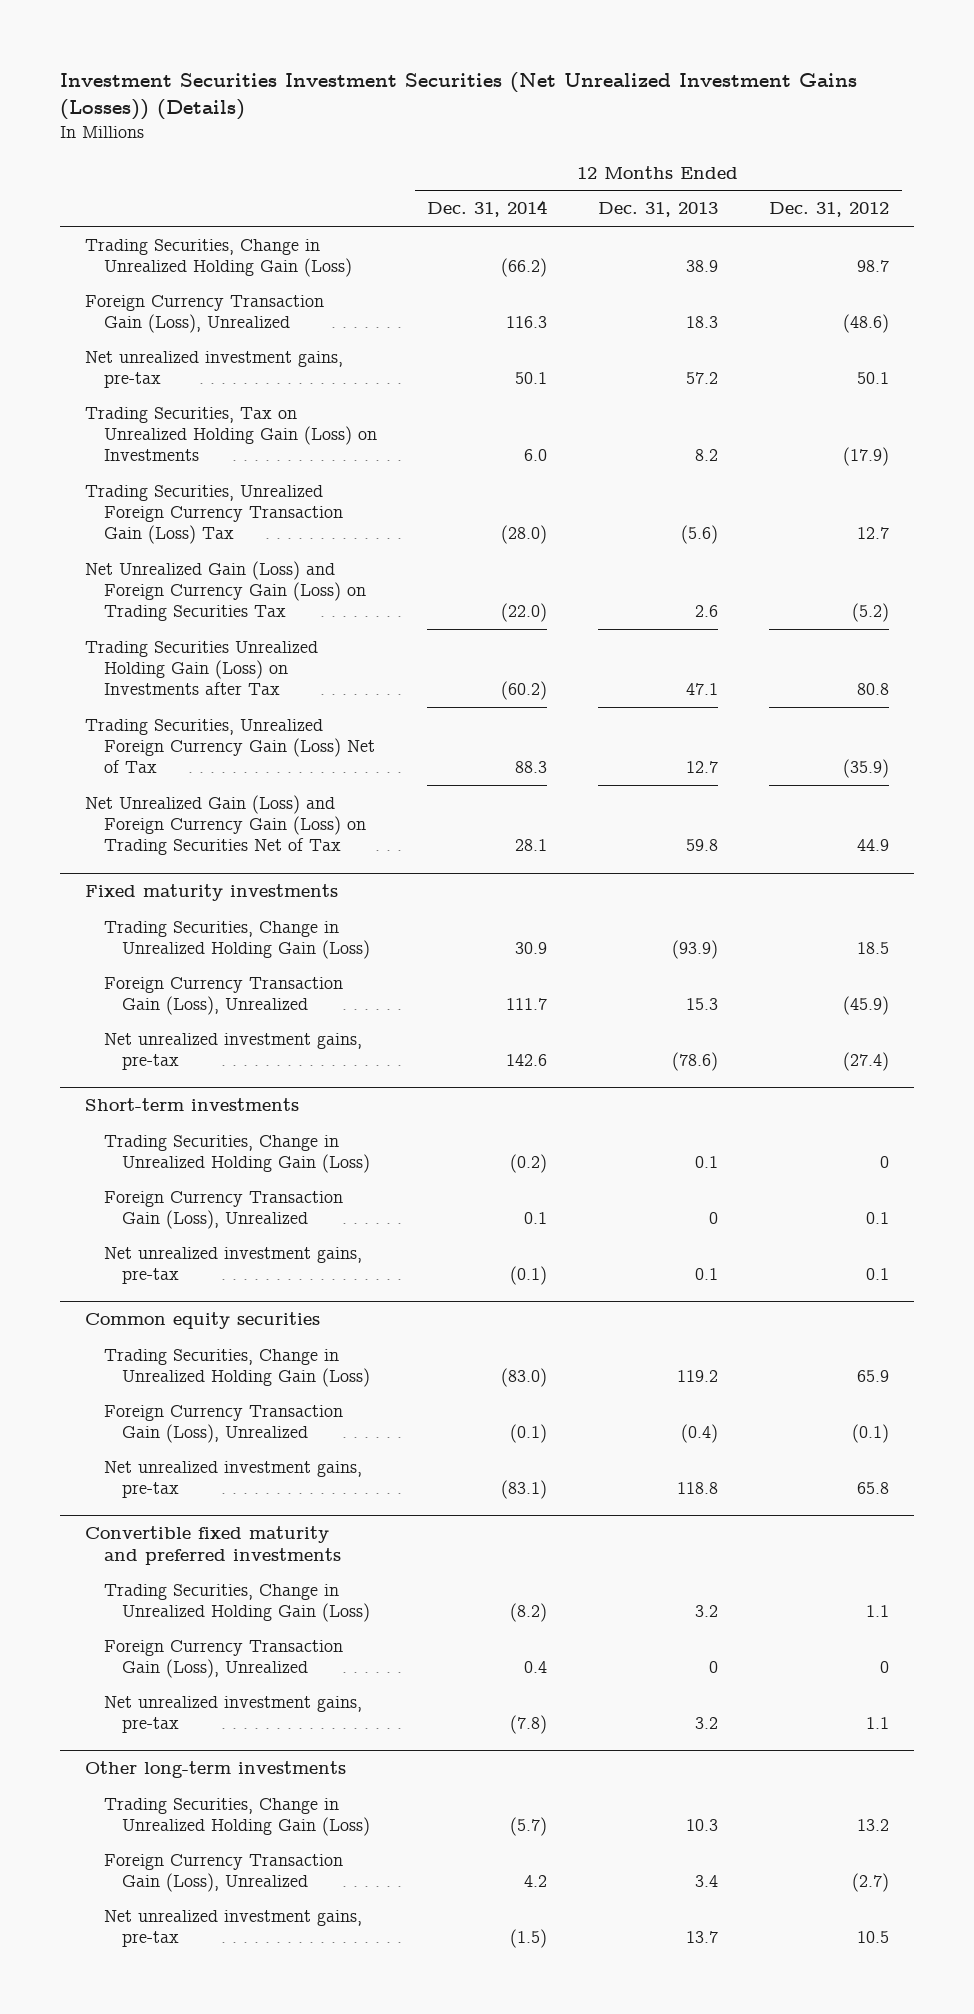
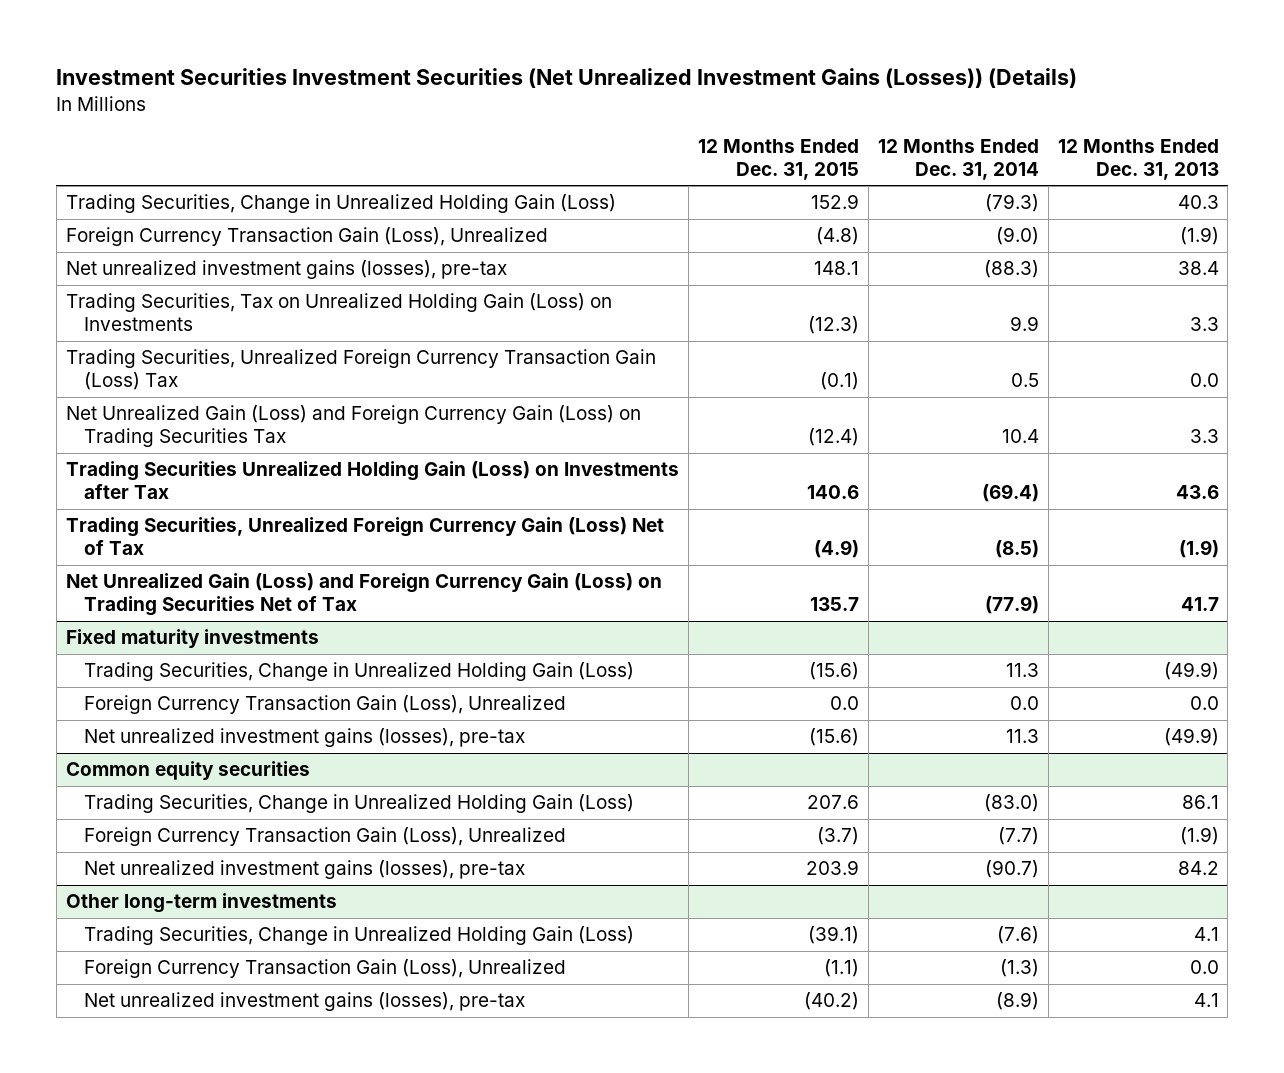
- | 12 Months Ended Dec. 31, 2014 | 12 Months Ended Dec. 31, 2013 | 12 Months Ended Dec. 31, 2012
+ | 12 Months Ended Dec. 31, 2015 | 12 Months Ended Dec. 31, 2014 | 12 Months Ended Dec. 31, 2013
- Trading Securities, Change in Unrealized Holding Gain (Loss) | (66.2) | 38.9 | 98.7
- Foreign Currency Transaction Gain (Loss), Unrealized | 116.3 | 18.3 | (48.6)
- Net unrealized investment gains, pre-tax | 50.1 | 57.2 | 50.1
- Trading Securities, Tax on Unrealized Holding Gain (Loss) on Investments | 6.0 | 8.2 | (17.9)
- Trading Securities, Unrealized Foreign Currency Transaction Gain (Loss) Tax | (28.0) | (5.6) | 12.7
- Net Unrealized Gain (Loss) and Foreign Currency Gain (Loss) on Trading Securities Tax | (22.0) | 2.6 | (5.2)
- Trading Securities Unrealized Holding Gain (Loss) on Investments after Tax | (60.2) | 47.1 | 80.8
- Trading Securities, Unrealized Foreign Currency Gain (Loss) Net of Tax | 88.3 | 12.7 | (35.9)
- Net Unrealized Gain (Loss) and Foreign Currency Gain (Loss) on Trading Securities Net of Tax | 28.1 | 59.8 | 44.9
+ Trading Securities, Change in Unrealized Holding Gain (Loss) | 152.9 | (79.3) | 40.3
+ Foreign Currency Transaction Gain (Loss), Unrealized | (4.8) | (9.0) | (1.9)
+ Net unrealized investment gains (losses), pre-tax | 148.1 | (88.3) | 38.4
+ Trading Securities, Tax on Unrealized Holding Gain (Loss) on Investments | (12.3) | 9.9 | 3.3
+ Trading Securities, Unrealized Foreign Currency Transaction Gain (Loss) Tax | (0.1) | 0.5 | 0.0
+ Net Unrealized Gain (Loss) and Foreign Currency Gain (Loss) on Trading Securities Tax | (12.4) | 10.4 | 3.3
+ Trading Securities Unrealized Holding Gain (Loss) on Investments after Tax | 140.6 | (69.4) | 43.6
+ Trading Securities, Unrealized Foreign Currency Gain (Loss) Net of Tax | (4.9) | (8.5) | (1.9)
+ Net Unrealized Gain (Loss) and Foreign Currency Gain (Loss) on Trading Securities Net of Tax | 135.7 | (77.9) | 41.7
@ Fixed maturity investments
- Trading Securities, Change in Unrealized Holding Gain (Loss) | 30.9 | (93.9) | 18.5
- Foreign Currency Transaction Gain (Loss), Unrealized | 111.7 | 15.3 | (45.9)
- Net unrealized investment gains, pre-tax | 142.6 | (78.6) | (27.4)
- Short-term investments
- Trading Securities, Change in Unrealized Holding Gain (Loss) | (0.2) | 0.1 | 0
- Foreign Currency Transaction Gain (Loss), Unrealized | 0.1 | 0 | 0.1
- Net unrealized investment gains, pre-tax | (0.1) | 0.1 | 0.1
@ Fixed maturity investments
+ Trading Securities, Change in Unrealized Holding Gain (Loss) | (15.6) | 11.3 | (49.9)
+ Foreign Currency Transaction Gain (Loss), Unrealized | 0.0 | 0.0 | 0.0
+ Net unrealized investment gains (losses), pre-tax | (15.6) | 11.3 | (49.9)
@ Common equity securities
- Trading Securities, Change in Unrealized Holding Gain (Loss) | (83.0) | 119.2 | 65.9
- Foreign Currency Transaction Gain (Loss), Unrealized | (0.1) | (0.4) | (0.1)
- Net unrealized investment gains, pre-tax | (83.1) | 118.8 | 65.8
- Convertible fixed maturity and preferred investments
- Trading Securities, Change in Unrealized Holding Gain (Loss) | (8.2) | 3.2 | 1.1
- Foreign Currency Transaction Gain (Loss), Unrealized | 0.4 | 0 | 0
- Net unrealized investment gains, pre-tax | (7.8) | 3.2 | 1.1
@ Common equity securities
+ Trading Securities, Change in Unrealized Holding Gain (Loss) | 207.6 | (83.0) | 86.1
+ Foreign Currency Transaction Gain (Loss), Unrealized | (3.7) | (7.7) | (1.9)
+ Net unrealized investment gains (losses), pre-tax | 203.9 | (90.7) | 84.2
@ Other long-term investments
- Trading Securities, Change in Unrealized Holding Gain (Loss) | (5.7) | 10.3 | 13.2
- Foreign Currency Transaction Gain (Loss), Unrealized | 4.2 | 3.4 | (2.7)
- Net unrealized investment gains, pre-tax | (1.5) | 13.7 | 10.5
+ Trading Securities, Change in Unrealized Holding Gain (Loss) | (39.1) | (7.6) | 4.1
+ Foreign Currency Transaction Gain (Loss), Unrealized | (1.1) | (1.3) | 0.0
+ Net unrealized investment gains (losses), pre-tax | (40.2) | (8.9) | 4.1

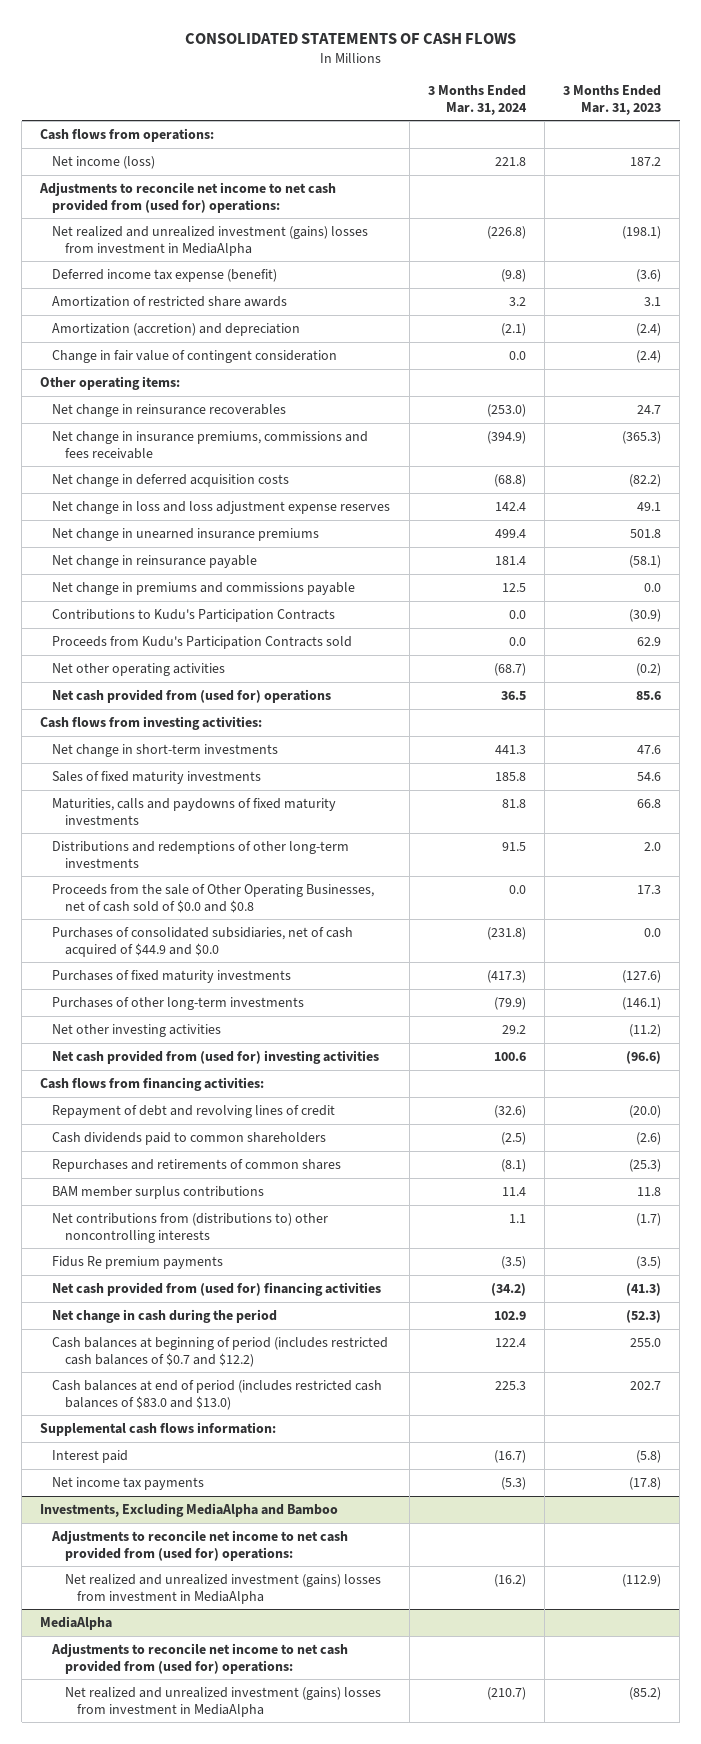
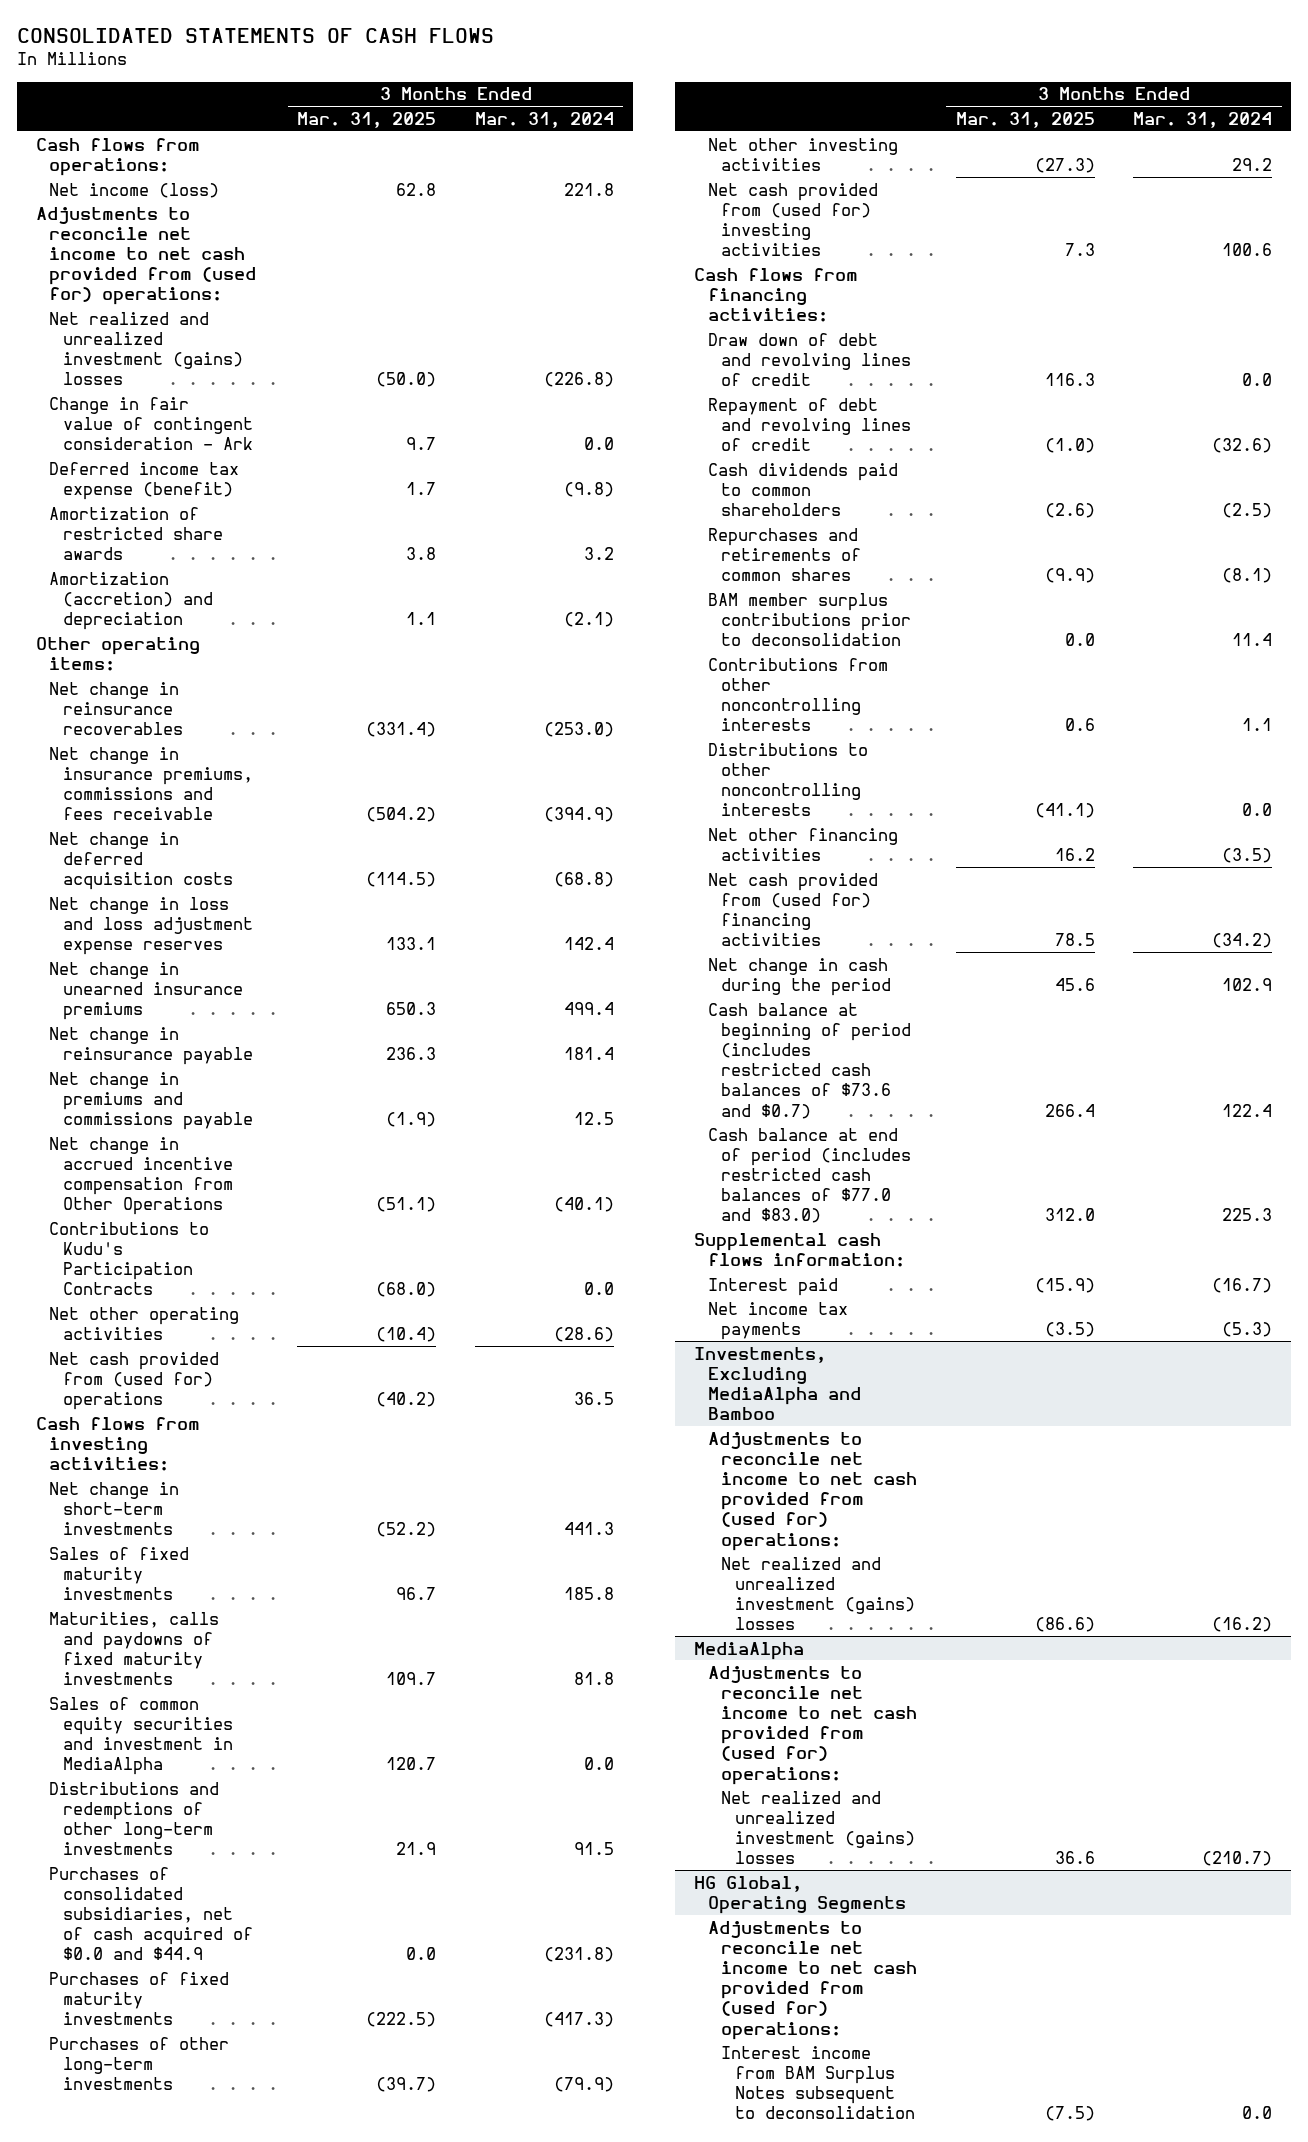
- | 3 Months Ended Mar. 31, 2024 | 3 Months Ended Mar. 31, 2023
+ | 3 Months Ended Mar. 31, 2025 | 3 Months Ended Mar. 31, 2024
- Net realized and unrealized investment (gains) losses from investment in MediaAlpha | (226.8) | (198.1)
+ Net realized and unrealized investment (gains) losses | (50.0) | (226.8)
+ Change in fair value of contingent consideration - Ark | 9.7 | 0.0
- Change in fair value of contingent consideration | 0.0 | (2.4)
+ Net change in accrued incentive compensation from Other Operations | (51.1) | (40.1)
- Proceeds from Kudu's Participation Contracts sold | 0.0 | 62.9
- Net other operating activities | (68.7) | (0.2)
+ Net other operating activities | (10.4) | (28.6)
+ Sales of common equity securities and investment in MediaAlpha | 120.7 | 0.0
- Proceeds from the sale of Other Operating Businesses, net of cash sold of $0.0 and $0.8 | 0.0 | 17.3
- Purchases of consolidated subsidiaries, net of cash acquired of $44.9 and $0.0 | (231.8) | 0.0
+ Purchases of consolidated subsidiaries, net of cash acquired of $0.0 and $44.9 | 0.0 | (231.8)
+ Draw down of debt and revolving lines of credit | 116.3 | 0.0
- BAM member surplus contributions | 11.4 | 11.8
- Net contributions from (distributions to) other noncontrolling interests | 1.1 | (1.7)
- Fidus Re premium payments | (3.5) | (3.5)
+ BAM member surplus contributions prior to deconsolidation | 0.0 | 11.4
+ Contributions from other noncontrolling interests | 0.6 | 1.1
+ Distributions to other noncontrolling interests | (41.1) | 0.0
+ Net other financing activities | 16.2 | (3.5)
- Cash balances at beginning of period (includes restricted cash balances of $0.7 and $12.2) | 122.4 | 255.0
- Cash balances at end of period (includes restricted cash balances of $83.0 and $13.0) | 225.3 | 202.7
+ Cash balance at beginning of period (includes restricted cash balances of $73.6 and $0.7) | 266.4 | 122.4
+ Cash balance at end of period (includes restricted cash balances of $77.0 and $83.0) | 312.0 | 225.3
@ Investments, Excluding MediaAlpha and Bamboo
- Net realized and unrealized investment (gains) losses from investment in MediaAlpha | (16.2) | (112.9)
+ Net realized and unrealized investment (gains) losses | (86.6) | (16.2)
@ MediaAlpha
- Net realized and unrealized investment (gains) losses from investment in MediaAlpha | (210.7) | (85.2)
+ Net realized and unrealized investment (gains) losses | 36.6 | (210.7)
+ HG Global, Operating Segments
+ Adjustments to reconcile net income to net cash provided from (used for) operations:
+ Interest income from BAM Surplus Notes subsequent to deconsolidation | (7.5) | 0.0

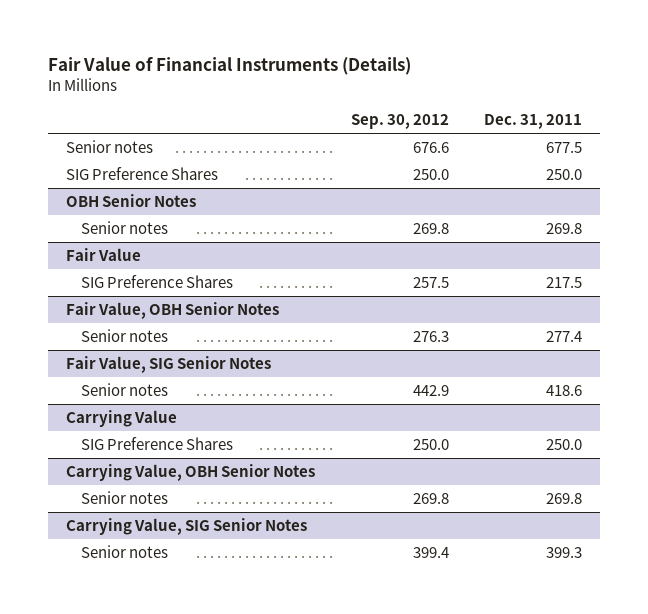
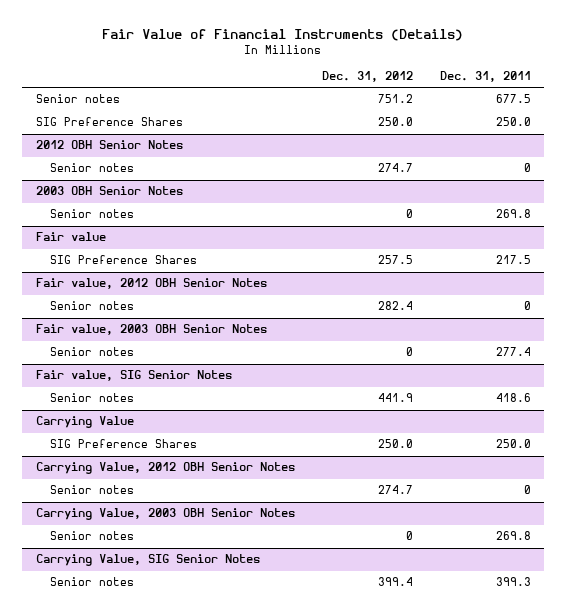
- | Sep. 30, 2012 | Dec. 31, 2011
+ | Dec. 31, 2012 | Dec. 31, 2011
- OBH Senior Notes
+ 2012 OBH Senior Notes
+ Senior notes | 274.7 | 0
+ 2003 OBH Senior Notes
- Fair Value
+ Fair value
- Fair Value, OBH Senior Notes
+ Fair value, 2012 OBH Senior Notes
+ Senior notes | 282.4 | 0
+ Fair value, 2003 OBH Senior Notes
- Fair Value, SIG Senior Notes
+ Fair value, SIG Senior Notes
- Carrying Value, OBH Senior Notes
+ Carrying Value, 2012 OBH Senior Notes
+ Senior notes | 274.7 | 0
+ Carrying Value, 2003 OBH Senior Notes

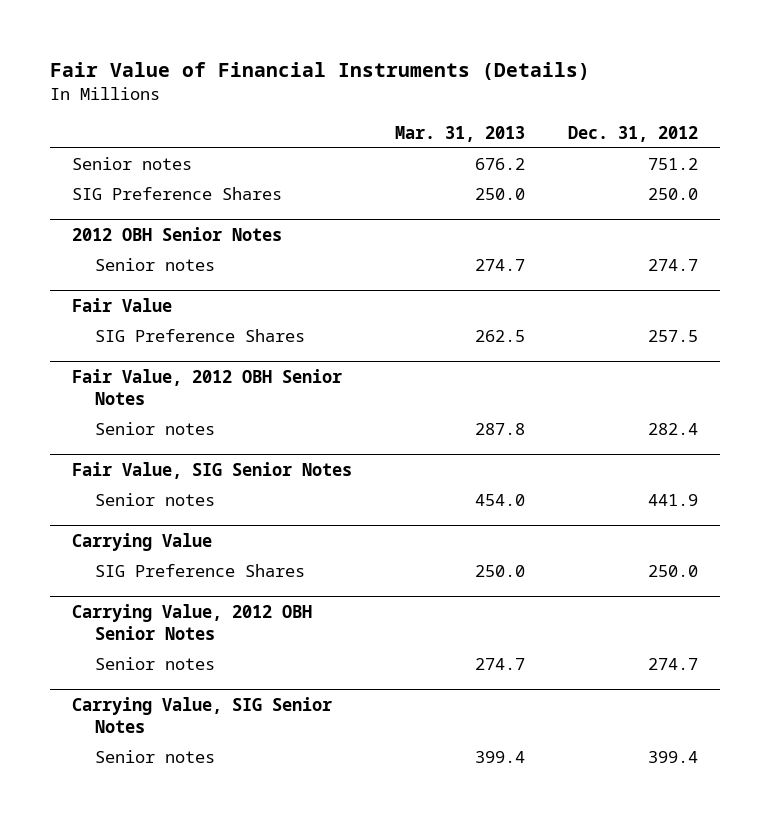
- | Dec. 31, 2012 | Dec. 31, 2011
+ | Mar. 31, 2013 | Dec. 31, 2012
- 2003 OBH Senior Notes
- Senior notes | 0 | 269.8
- Fair value
+ Fair Value
- Fair value, 2012 OBH Senior Notes
+ Fair Value, 2012 OBH Senior Notes
- Fair value, 2003 OBH Senior Notes
- Senior notes | 0 | 277.4
- Fair value, SIG Senior Notes
+ Fair Value, SIG Senior Notes
- Carrying Value, 2003 OBH Senior Notes
- Senior notes | 0 | 269.8

